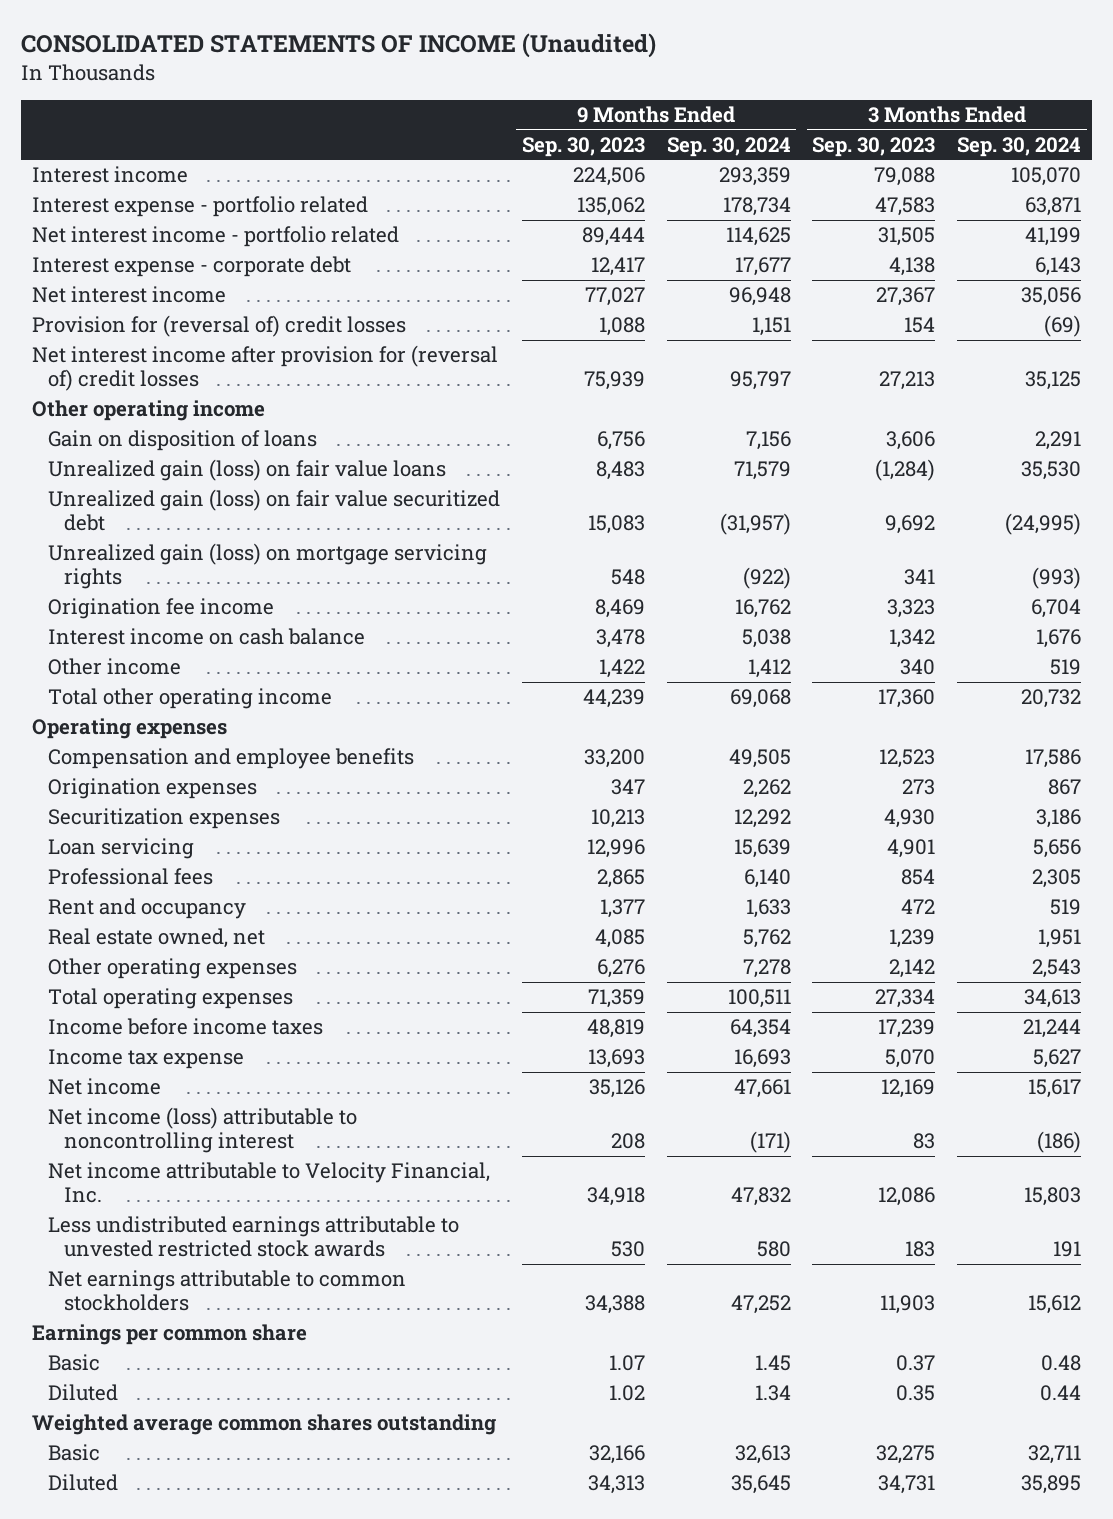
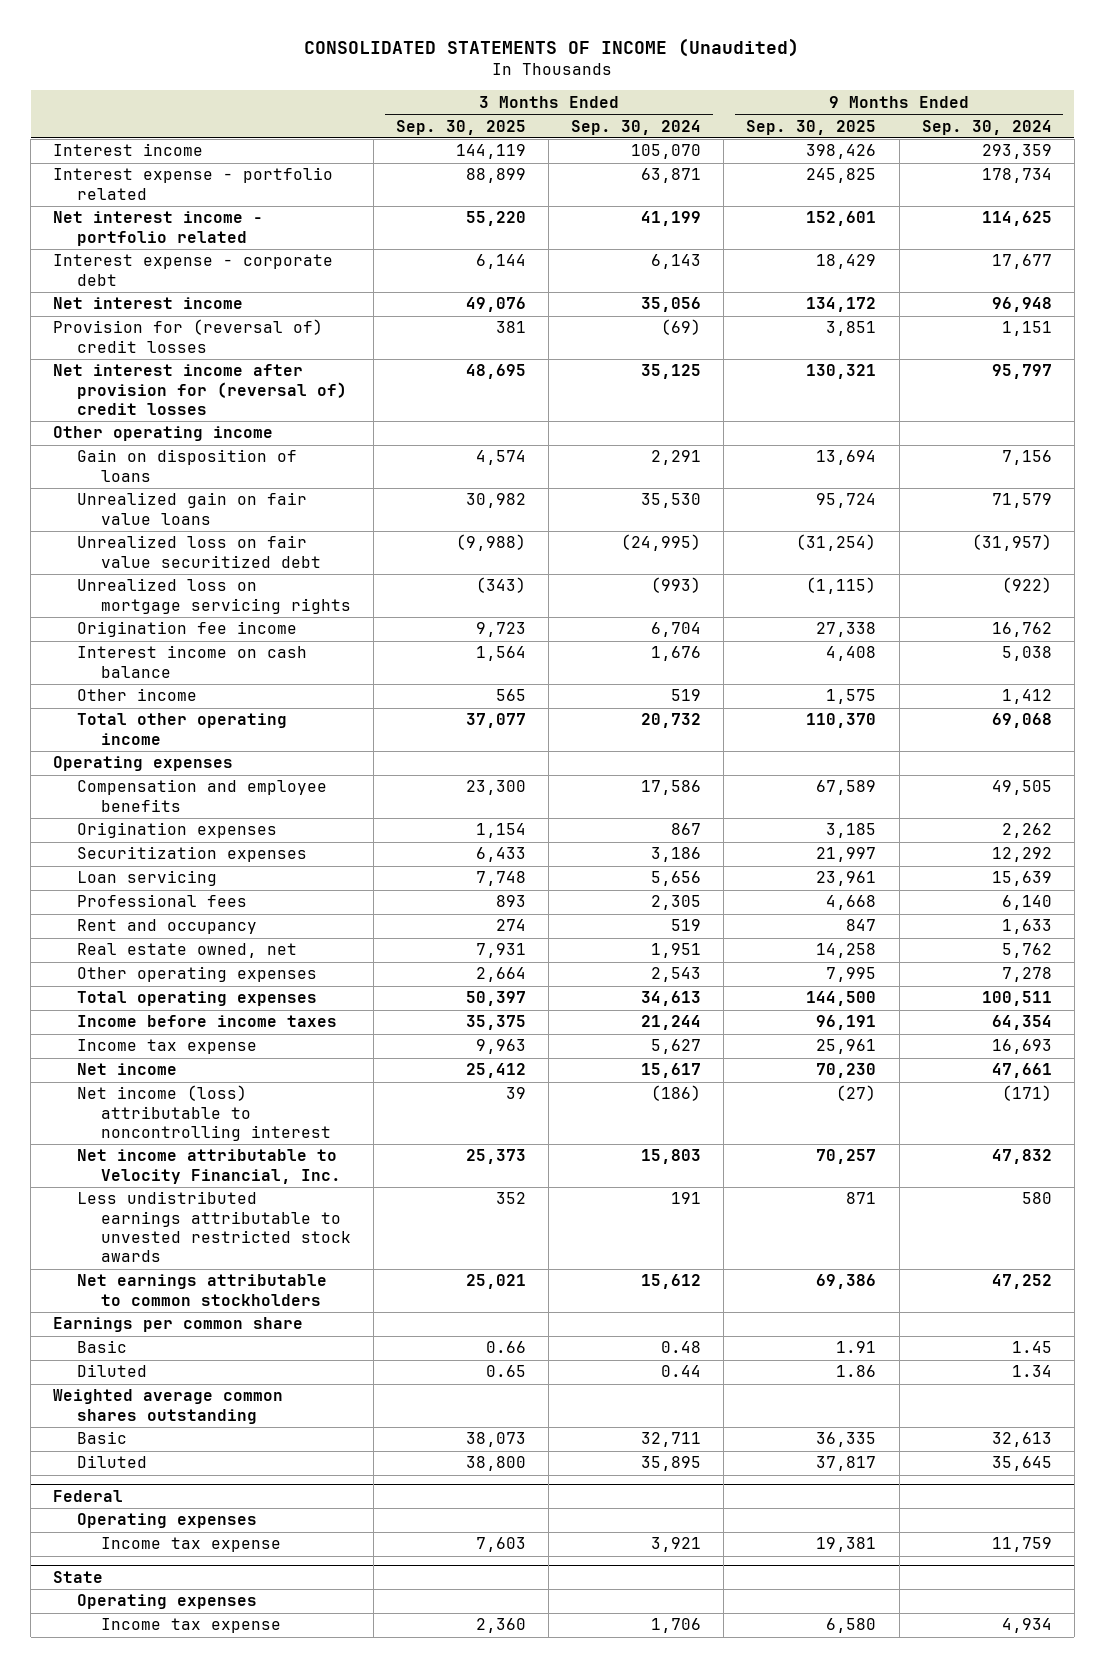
- | 9 Months Ended Sep. 30, 2023 | 9 Months Ended Sep. 30, 2024 | 3 Months Ended Sep. 30, 2023 | 3 Months Ended Sep. 30, 2024
+ | 3 Months Ended Sep. 30, 2025 | 3 Months Ended Sep. 30, 2024 | 9 Months Ended Sep. 30, 2025 | 9 Months Ended Sep. 30, 2024
- Unrealized gain (loss) on fair value loans | 8,483 | 71,579 | (1,284) | 35,530
- Unrealized gain (loss) on fair value securitized debt | 15,083 | (31,957) | 9,692 | (24,995)
- Unrealized gain (loss) on mortgage servicing rights | 548 | (922) | 341 | (993)
+ Unrealized gain on fair value loans | 30,982 | 35,530 | 95,724 | 71,579
+ Unrealized loss on fair value securitized debt | (9,988) | (24,995) | (31,254) | (31,957)
+ Unrealized loss on mortgage servicing rights | (343) | (993) | (1,115) | (922)
+ Federal
+ Operating expenses
+ Income tax expense | 7,603 | 3,921 | 19,381 | 11,759
+ State
+ Operating expenses
+ Income tax expense | 2,360 | 1,706 | 6,580 | 4,934

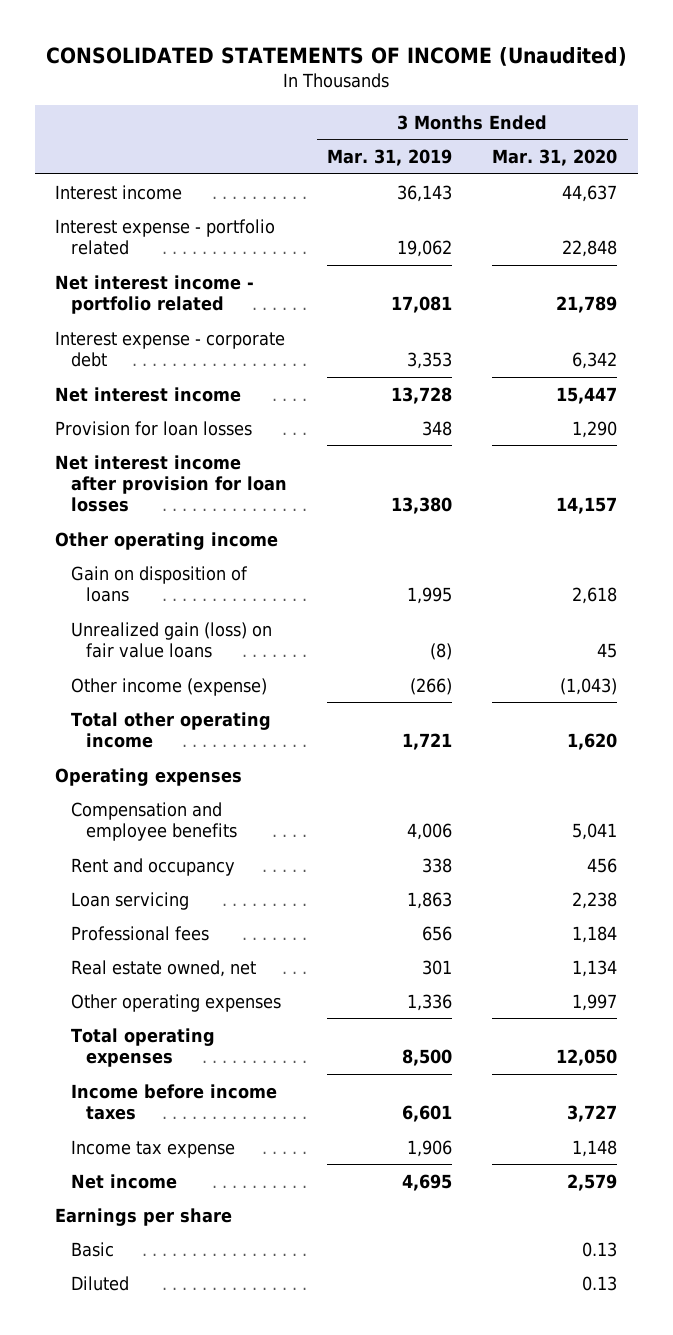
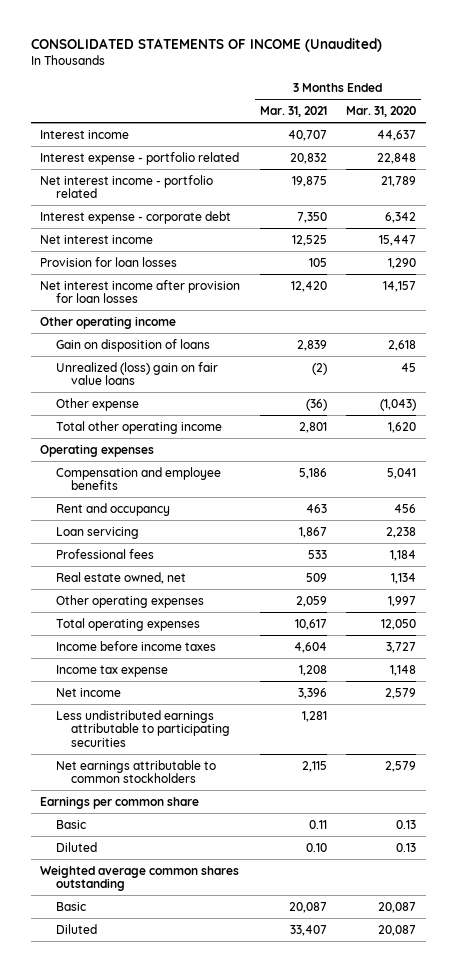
- | 3 Months Ended Mar. 31, 2019 | 3 Months Ended Mar. 31, 2020
+ | 3 Months Ended Mar. 31, 2021 | 3 Months Ended Mar. 31, 2020
- Unrealized gain (loss) on fair value loans | (8) | 45
- Other income (expense) | (266) | (1,043)
+ Unrealized (loss) gain on fair value loans | (2) | 45
+ Other expense | (36) | (1,043)
- Earnings per share
+ Less undistributed earnings attributable to participating securities | 1,281 |
+ Net earnings attributable to common stockholders | 2,115 | 2,579
+ Earnings per common share
+ Weighted average common shares outstanding
+ Basic | 20,087 | 20,087
+ Diluted | 33,407 | 20,087

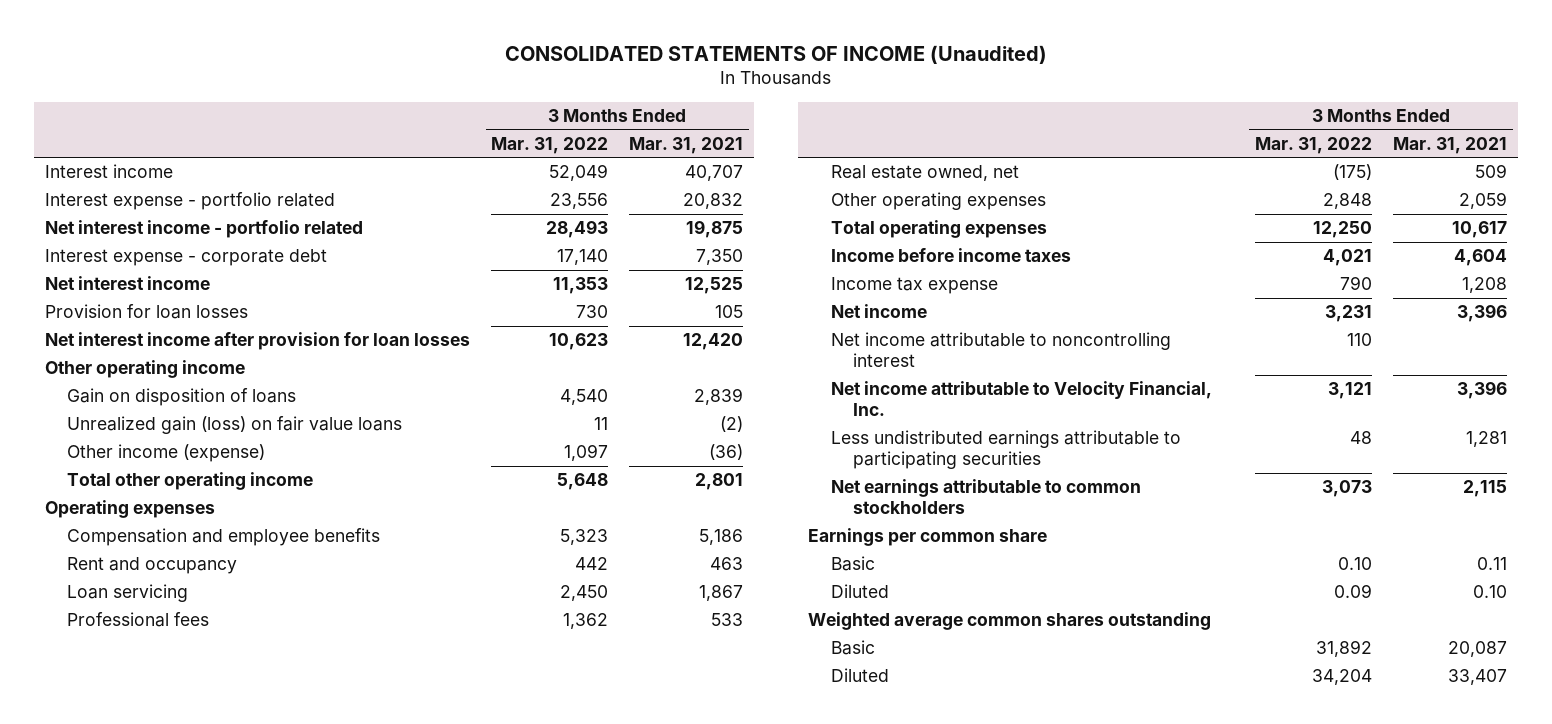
- | 3 Months Ended Mar. 31, 2021 | 3 Months Ended Mar. 31, 2020
+ | 3 Months Ended Mar. 31, 2022 | 3 Months Ended Mar. 31, 2021
- Unrealized (loss) gain on fair value loans | (2) | 45
- Other expense | (36) | (1,043)
+ Unrealized gain (loss) on fair value loans | 11 | (2)
+ Other income (expense) | 1,097 | (36)
+ Net income attributable to noncontrolling interest | 110 |
+ Net income attributable to Velocity Financial, Inc. | 3,121 | 3,396

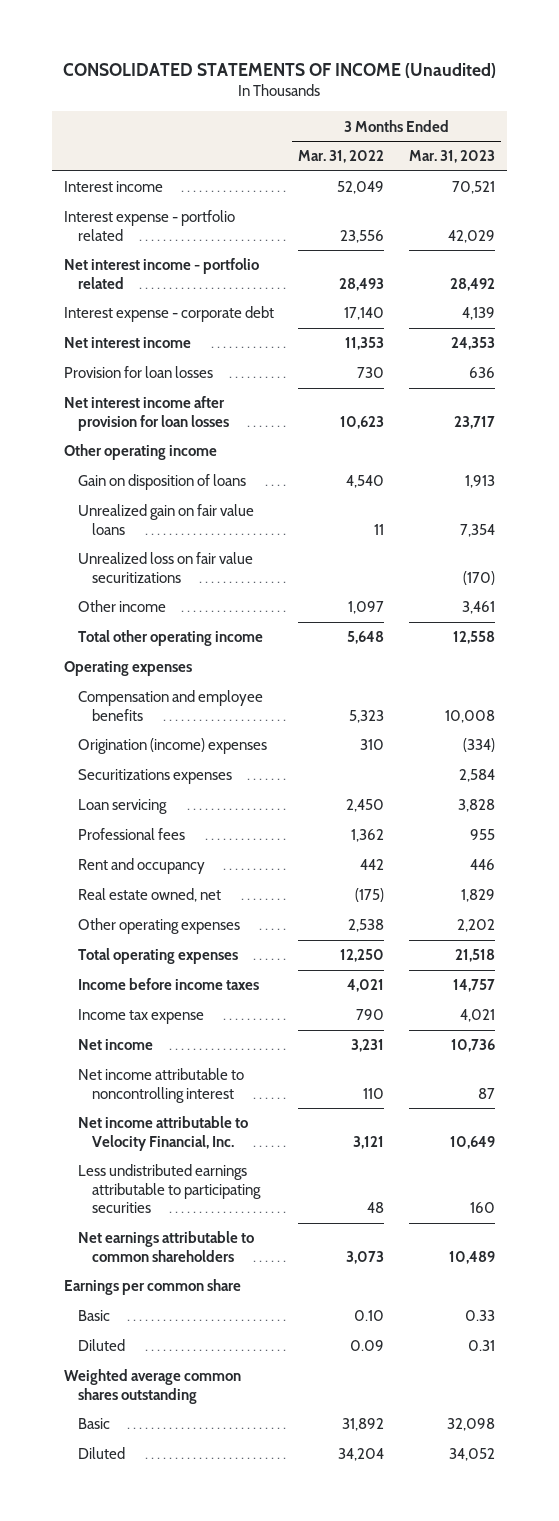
- | 3 Months Ended Mar. 31, 2022 | 3 Months Ended Mar. 31, 2021
+ | 3 Months Ended Mar. 31, 2022 | 3 Months Ended Mar. 31, 2023
- Unrealized gain (loss) on fair value loans | 11 | (2)
- Other income (expense) | 1,097 | (36)
+ Unrealized gain on fair value loans | 11 | 7,354
+ Unrealized loss on fair value securitizations | | (170)
+ Other income | 1,097 | 3,461
+ Origination (income) expenses | 310 | (334)
+ Securitizations expenses | | 2,584
moved down: Rent and occupancy | 442 | 446
- Other operating expenses | 2,848 | 2,059
+ Other operating expenses | 2,538 | 2,202
- Net earnings attributable to common stockholders | 3,073 | 2,115
+ Net earnings attributable to common shareholders | 3,073 | 10,489

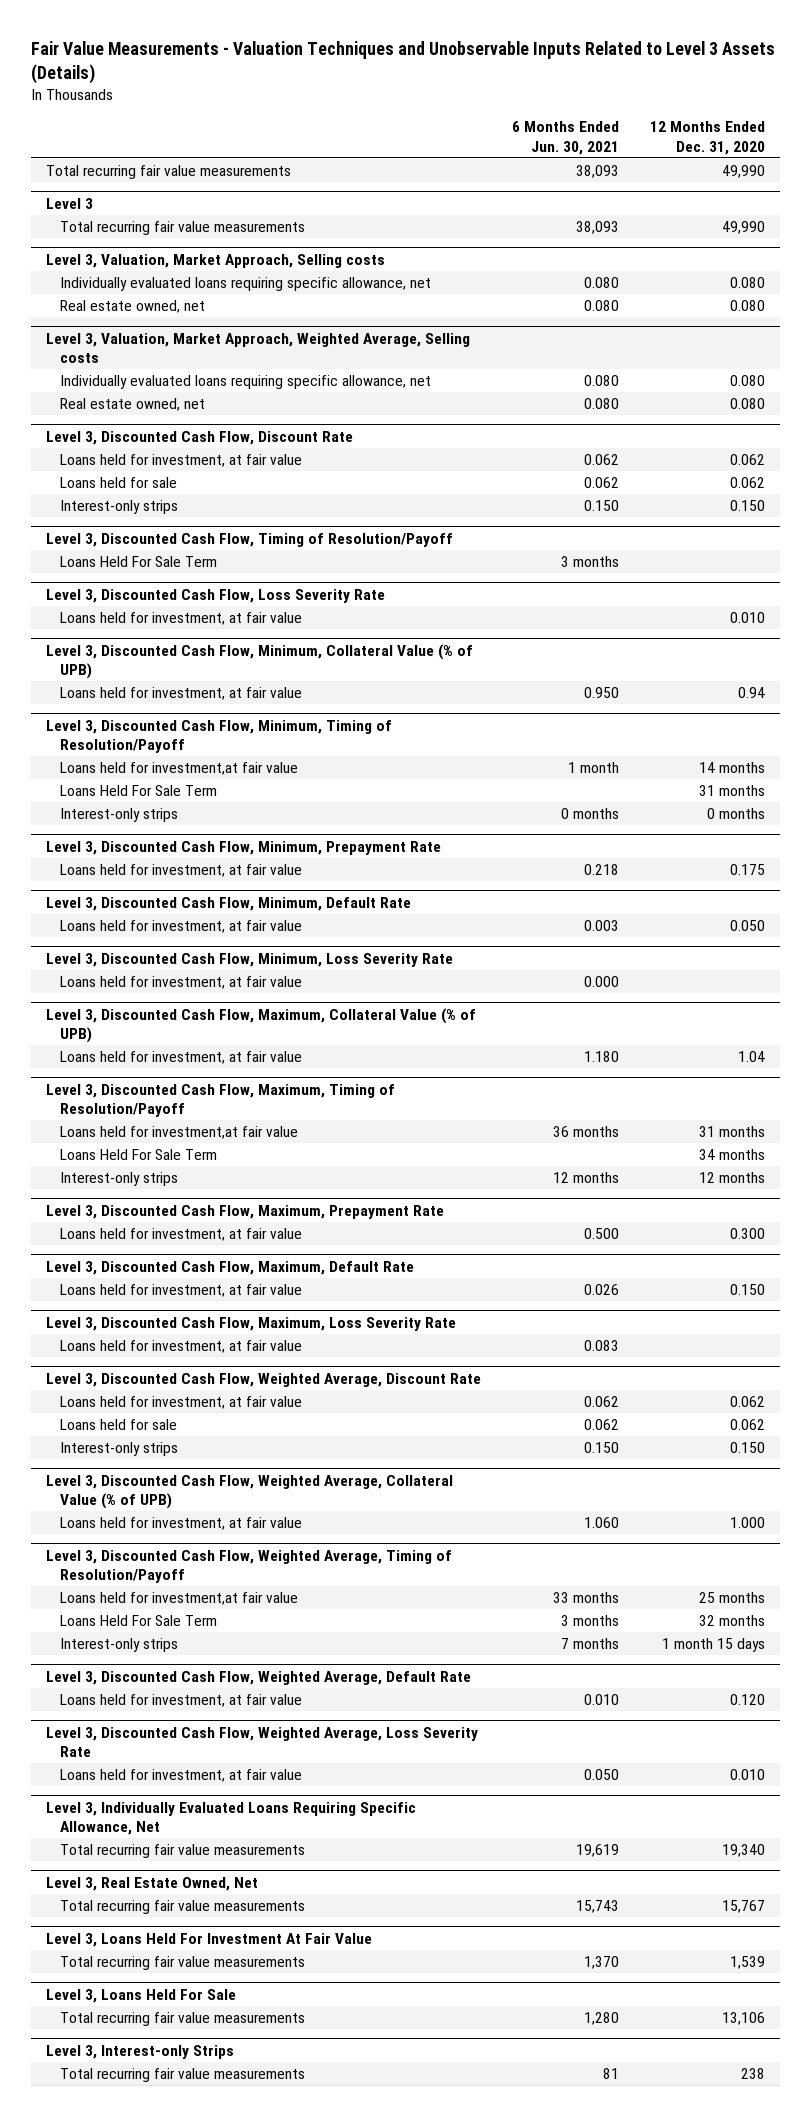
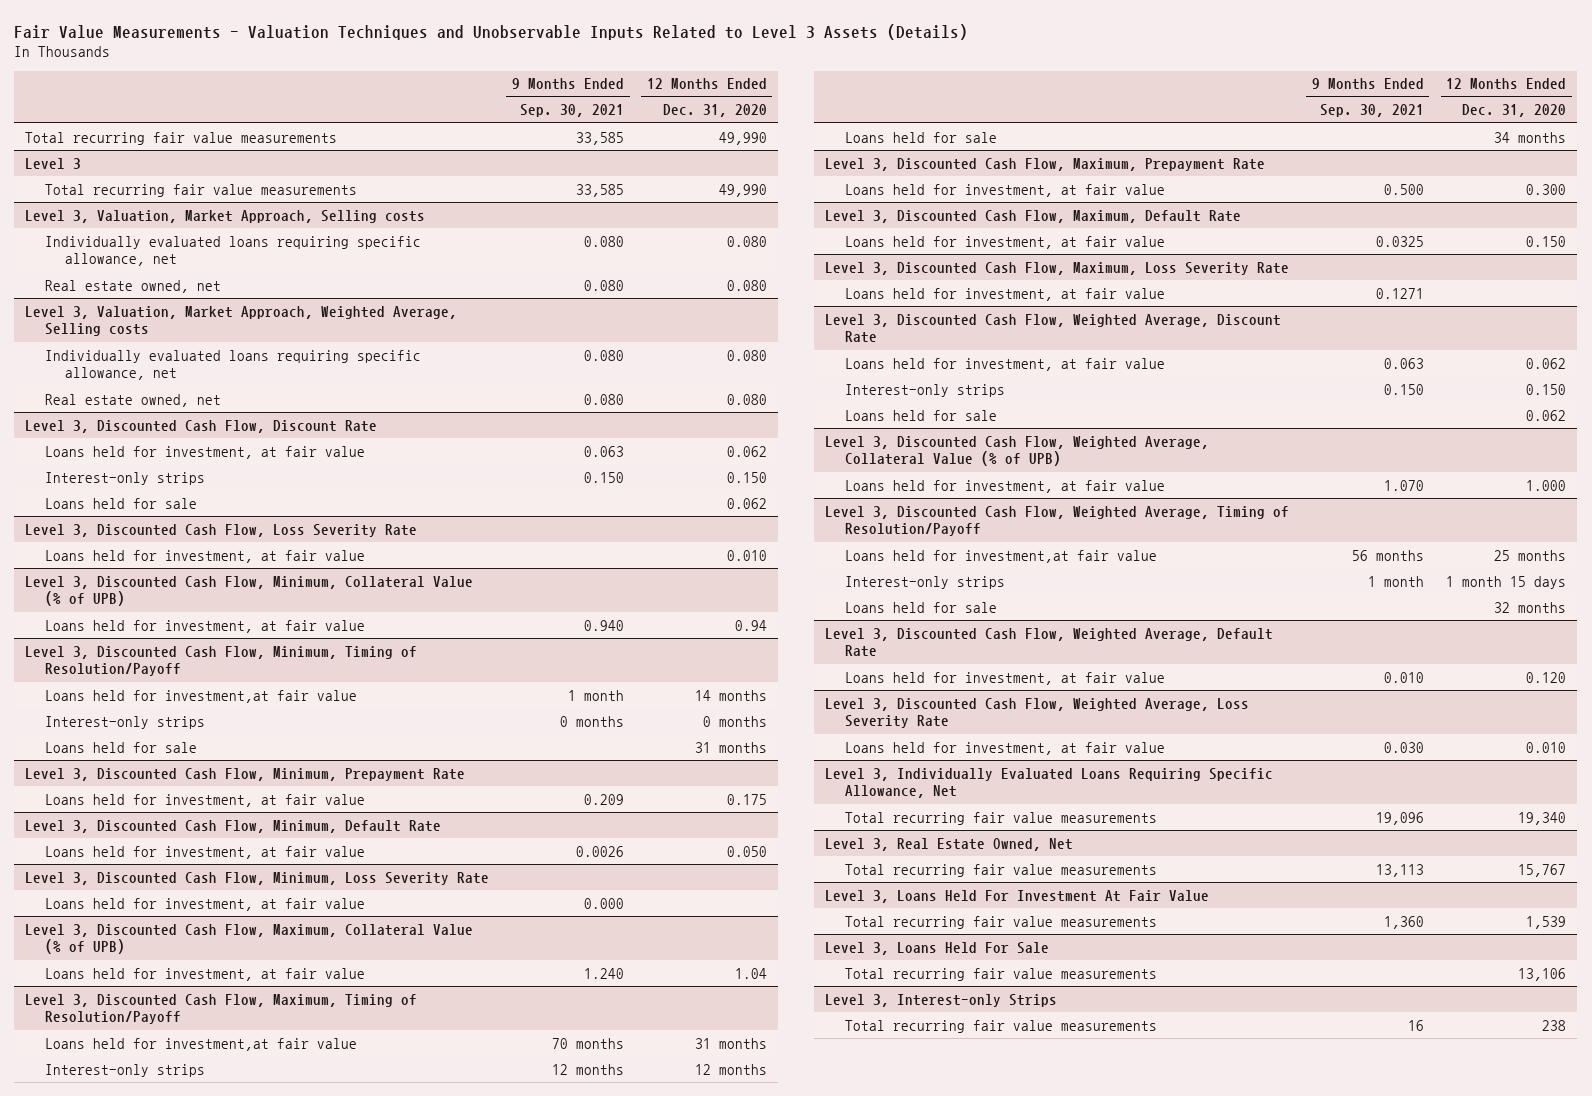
- | 6 Months Ended Jun. 30, 2021 | 12 Months Ended Dec. 31, 2020
+ | 9 Months Ended Sep. 30, 2021 | 12 Months Ended Dec. 31, 2020
- Level 3, Discounted Cash Flow, Timing of Resolution/Payoff
- Loans Held For Sale Term | 3 months |
@ Level 3, Discounted Cash Flow, Discount Rate
moved down: Loans held for sale | | 0.062
@ Level 3, Discounted Cash Flow, Minimum, Timing of Resolution/Payoff
- Loans Held For Sale Term | | 31 months
+ Loans held for sale | | 31 months
@ Level 3, Discounted Cash Flow, Maximum, Timing of Resolution/Payoff
- Loans Held For Sale Term | | 34 months
+ Loans held for sale | | 34 months
@ Level 3, Discounted Cash Flow, Weighted Average, Discount Rate
moved down: Loans held for sale | | 0.062
@ Level 3, Discounted Cash Flow, Weighted Average, Timing of Resolution/Payoff
- Loans Held For Sale Term | 3 months | 32 months
+ Loans held for sale | | 32 months

